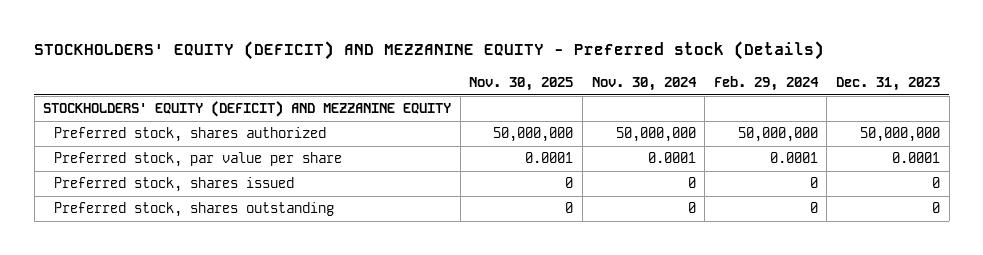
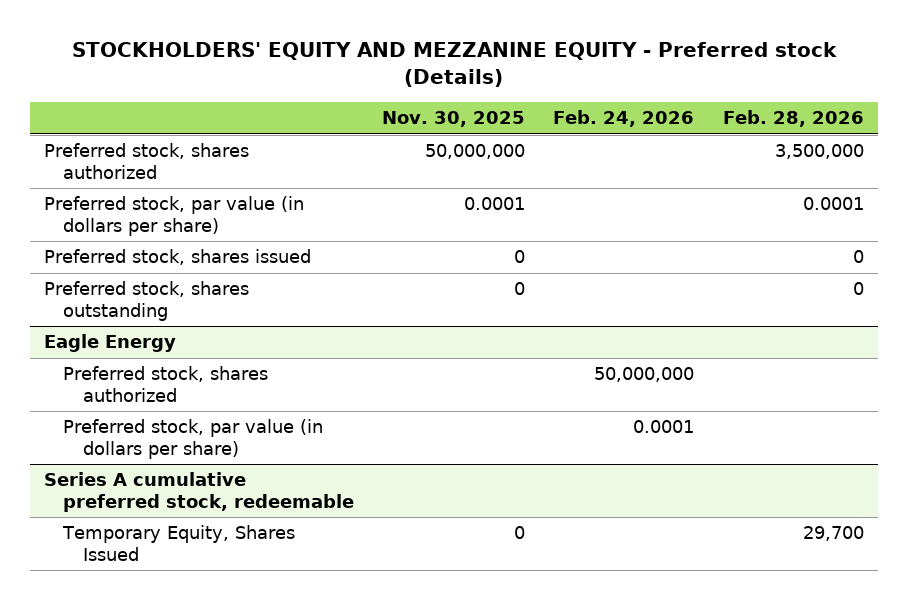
- STOCKHOLDERS' EQUITY (DEFICIT) AND MEZZANINE EQUITY - Preferred stock (Details)
+ STOCKHOLDERS' EQUITY AND MEZZANINE EQUITY - Preferred stock (Details)
- | Nov. 30, 2025 | Nov. 30, 2024 | Feb. 29, 2024 | Dec. 31, 2023
+ | Nov. 30, 2025 | Feb. 24, 2026 | Feb. 28, 2026
- STOCKHOLDERS' EQUITY (DEFICIT) AND MEZZANINE EQUITY
- Preferred stock, par value per share | 0.0001 | 0.0001 | 0.0001 | 0.0001
+ Preferred stock, par value (in dollars per share) | 0.0001 | | 0.0001
+ Eagle Energy
+ Preferred stock, shares authorized | | 50,000,000 |
+ Preferred stock, par value (in dollars per share) | | 0.0001 |
+ Series A cumulative preferred stock, redeemable
+ Temporary Equity, Shares Issued | 0 | | 29,700

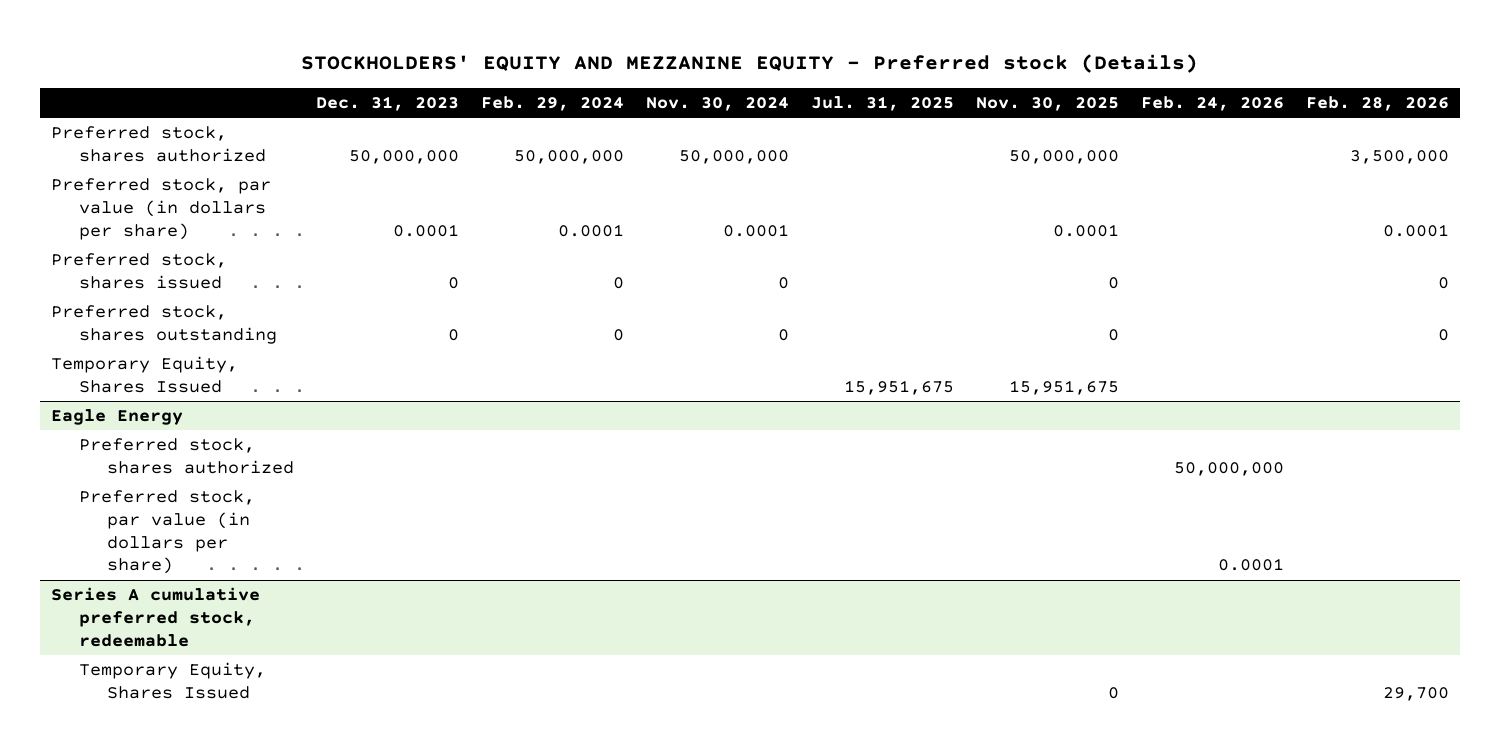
- | Nov. 30, 2025 | Feb. 24, 2026 | Feb. 28, 2026
+ | Dec. 31, 2023 | Feb. 29, 2024 | Nov. 30, 2024 | Jul. 31, 2025 | Nov. 30, 2025 | Feb. 24, 2026 | Feb. 28, 2026
+ Temporary Equity, Shares Issued | | | | 15,951,675 | 15,951,675 | |

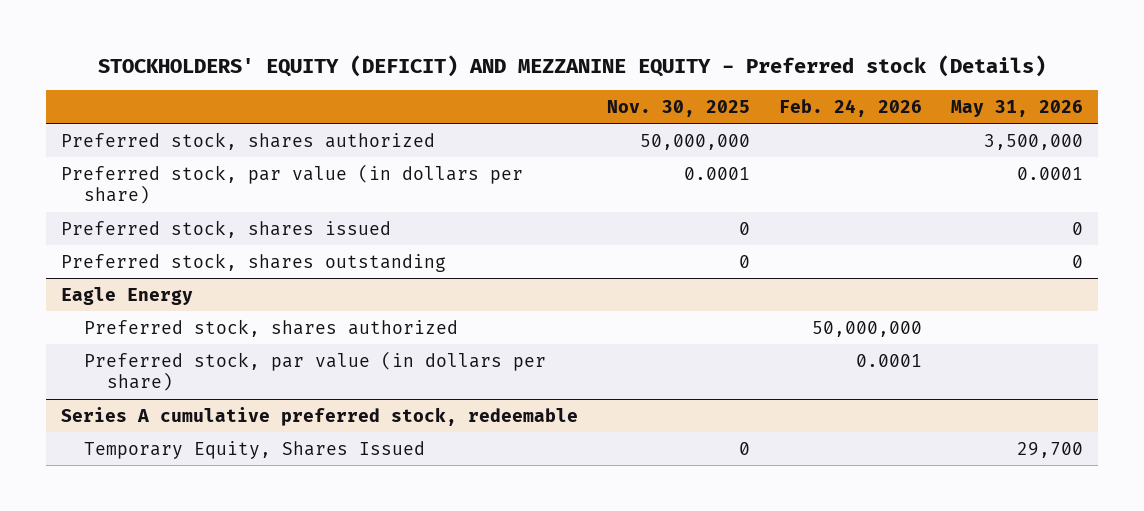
- STOCKHOLDERS' EQUITY AND MEZZANINE EQUITY - Preferred stock (Details)
+ STOCKHOLDERS' EQUITY (DEFICIT) AND MEZZANINE EQUITY - Preferred stock (Details)
- | Dec. 31, 2023 | Feb. 29, 2024 | Nov. 30, 2024 | Jul. 31, 2025 | Nov. 30, 2025 | Feb. 24, 2026 | Feb. 28, 2026
+ | Nov. 30, 2025 | Feb. 24, 2026 | May 31, 2026
- Temporary Equity, Shares Issued | | | | 15,951,675 | 15,951,675 | |

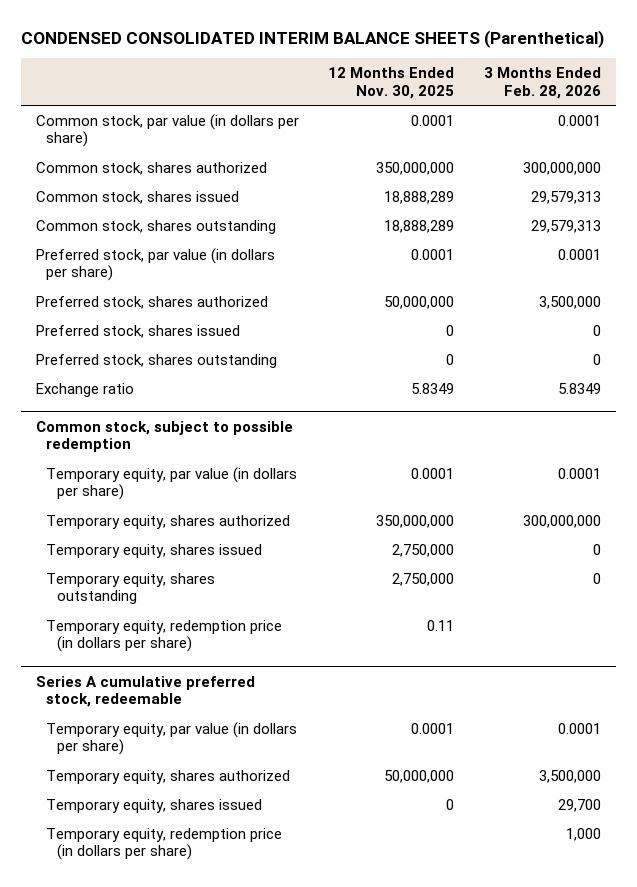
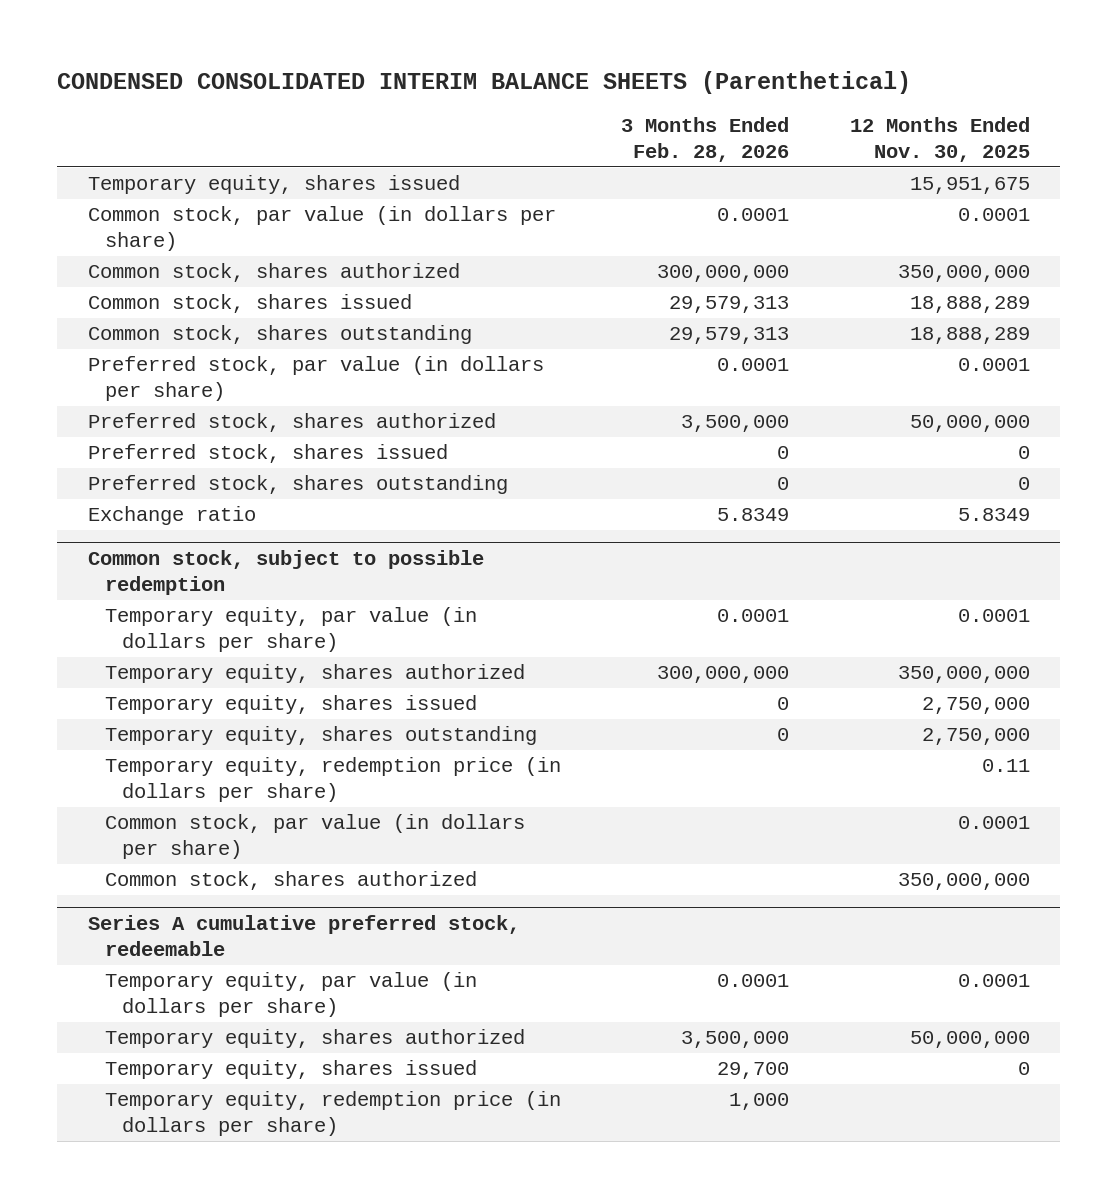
- | 12 Months Ended Nov. 30, 2025 | 3 Months Ended Feb. 28, 2026
+ | 3 Months Ended Feb. 28, 2026 | 12 Months Ended Nov. 30, 2025
+ Temporary equity, shares issued | | 15,951,675
@ Common stock, subject to possible redemption
+ Common stock, par value (in dollars per share) | | 0.0001
+ Common stock, shares authorized | | 350,000,000

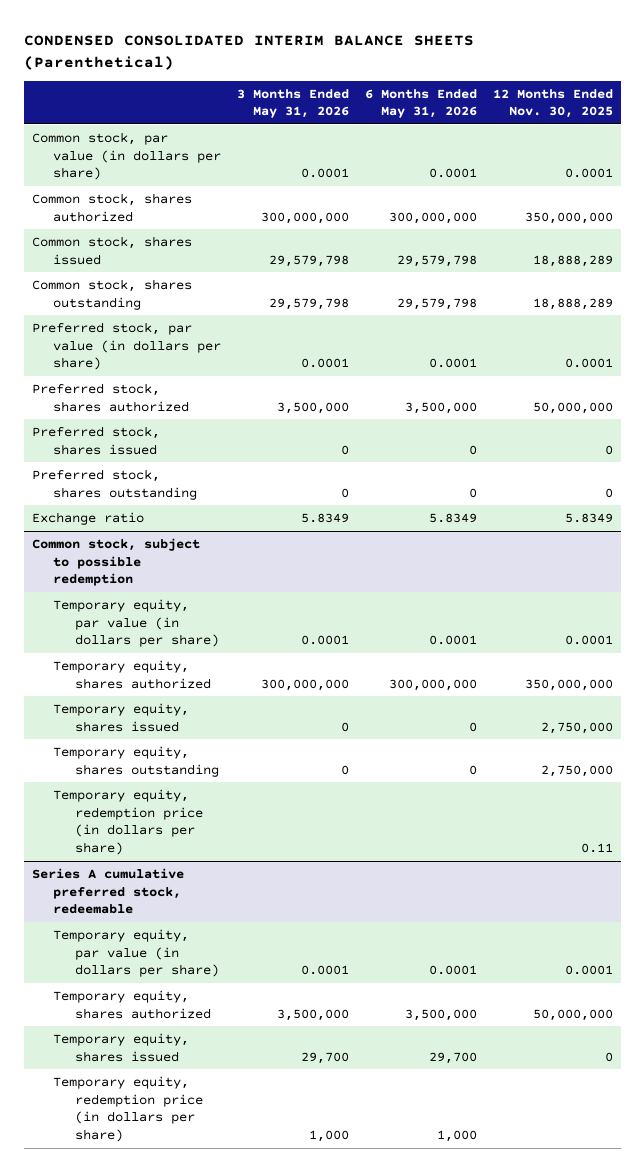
- | 3 Months Ended Feb. 28, 2026 | 12 Months Ended Nov. 30, 2025
+ | 3 Months Ended May 31, 2026 | 6 Months Ended May 31, 2026 | 12 Months Ended Nov. 30, 2025
- Temporary equity, shares issued | | 15,951,675
@ Common stock, subject to possible redemption
- Common stock, par value (in dollars per share) | | 0.0001
- Common stock, shares authorized | | 350,000,000

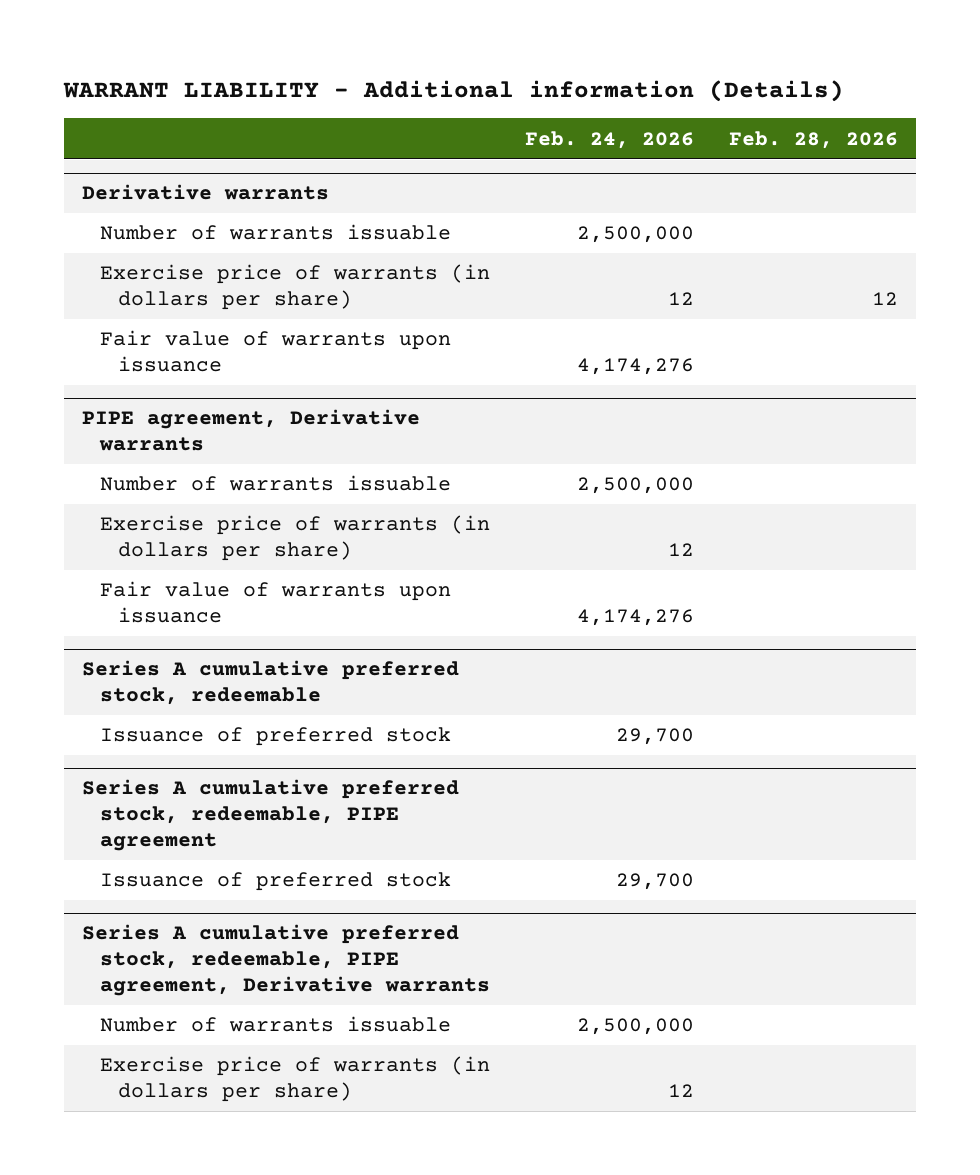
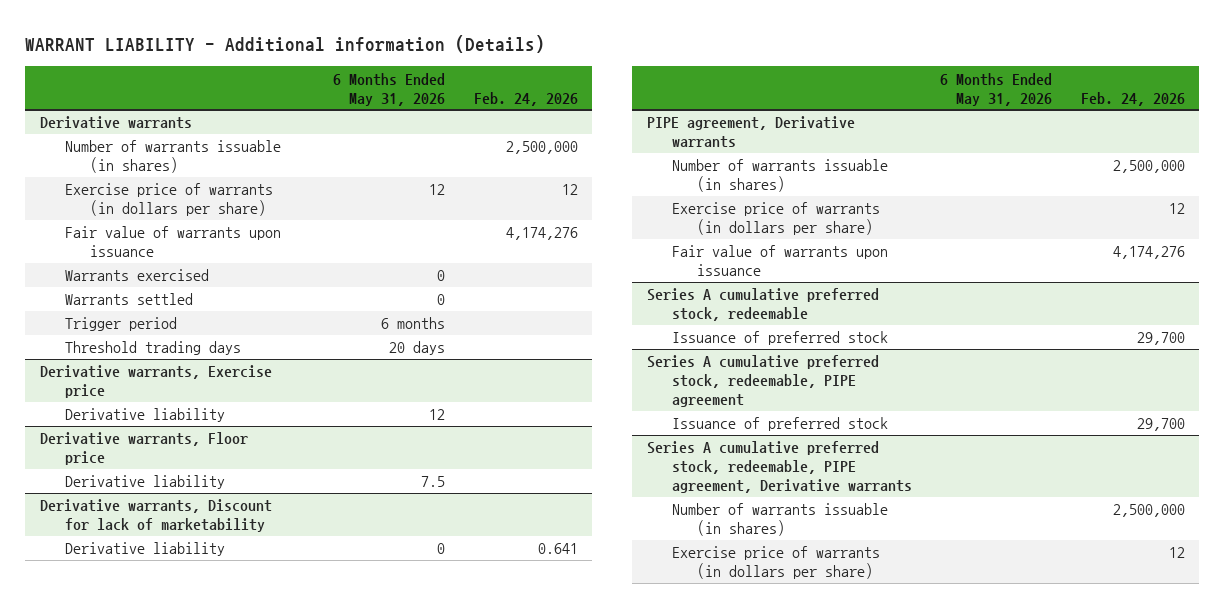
- | Feb. 24, 2026 | Feb. 28, 2026
+ | 6 Months Ended May 31, 2026 | Feb. 24, 2026
@ Derivative warrants
- Number of warrants issuable | 2,500,000 |
+ Number of warrants issuable (in shares) | | 2,500,000
+ Warrants exercised | 0 |
+ Warrants settled | 0 |
+ Trigger period | 6 months |
+ Threshold trading days | 20 days |
+ Derivative warrants, Exercise price
+ Derivative liability | 12 |
+ Derivative warrants, Floor price
+ Derivative liability | 7.5 |
+ Derivative warrants, Discount for lack of marketability
+ Derivative liability | 0 | 0.641
@ PIPE agreement, Derivative warrants
- Number of warrants issuable | 2,500,000 |
+ Number of warrants issuable (in shares) | | 2,500,000
@ Series A cumulative preferred stock, redeemable, PIPE agreement, Derivative warrants
- Number of warrants issuable | 2,500,000 |
+ Number of warrants issuable (in shares) | | 2,500,000

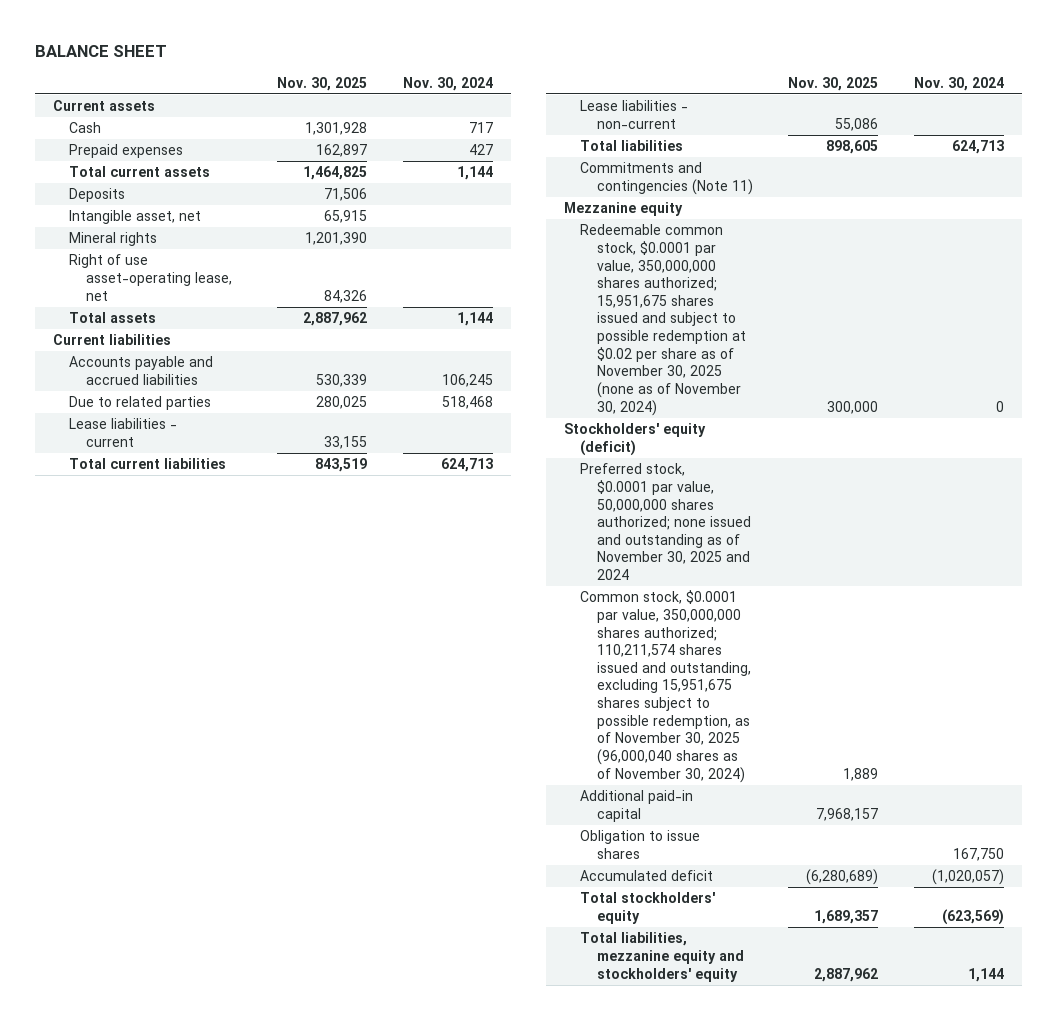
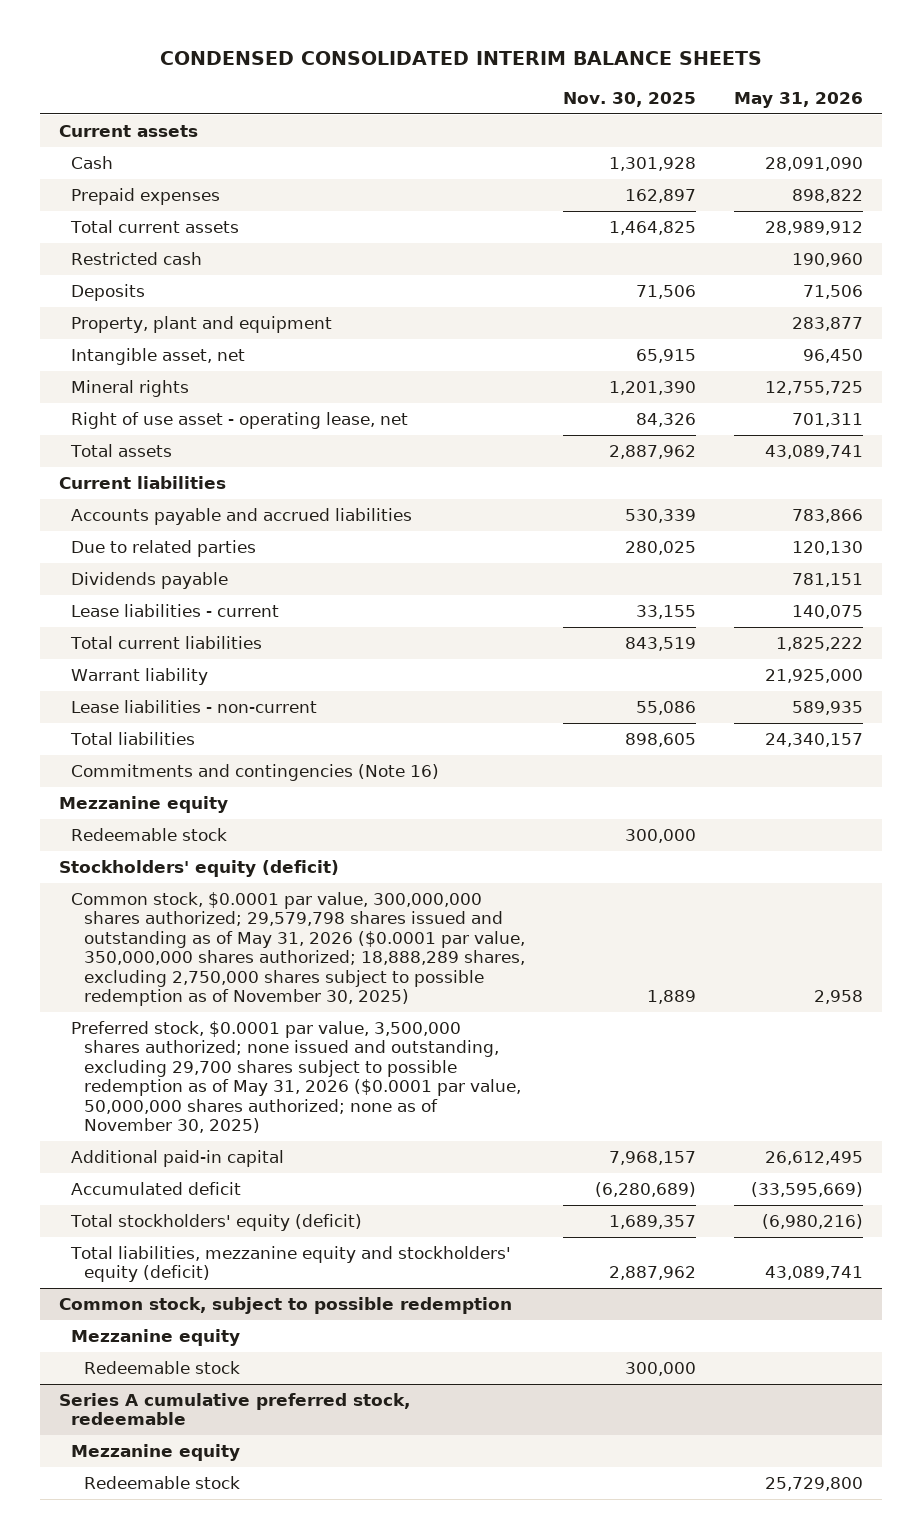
- BALANCE SHEET
+ CONDENSED CONSOLIDATED INTERIM BALANCE SHEETS
- | Nov. 30, 2025 | Nov. 30, 2024
+ | Nov. 30, 2025 | May 31, 2026
+ Restricted cash | | 190,960
+ Property, plant and equipment | | 283,877
- Right of use asset-operating lease, net | 84,326 |
+ Right of use asset - operating lease, net | 84,326 | 701,311
+ Dividends payable | | 781,151
+ Warrant liability | | 21,925,000
- Commitments and contingencies (Note 11)
+ Commitments and contingencies (Note 16)
- Redeemable common stock, $0.0001 par value, 350,000,000 shares authorized; 15,951,675 shares issued and subject to possible redemption at $0.02 per share as of November 30, 2025 (none as of November 30, 2024) | 300,000 | 0
+ Redeemable stock | 300,000 |
- Preferred stock, $0.0001 par value, 50,000,000 shares authorized; none issued and outstanding as of November 30, 2025 and 2024
- Common stock, $0.0001 par value, 350,000,000 shares authorized; 110,211,574 shares issued and outstanding, excluding 15,951,675 shares subject to possible redemption, as of November 30, 2025 (96,000,040 shares as of November 30, 2024) | 1,889 |
+ Common stock, $0.0001 par value, 300,000,000 shares authorized; 29,579,798 shares issued and outstanding as of May 31, 2026 ($0.0001 par value, 350,000,000 shares authorized; 18,888,289 shares, excluding 2,750,000 shares subject to possible redemption as of November 30, 2025) | 1,889 | 2,958
+ Preferred stock, $0.0001 par value, 3,500,000 shares authorized; none issued and outstanding, excluding 29,700 shares subject to possible redemption as of May 31, 2026 ($0.0001 par value, 50,000,000 shares authorized; none as of November 30, 2025)
- Obligation to issue shares | | 167,750
- Total stockholders' equity | 1,689,357 | (623,569)
- Total liabilities, mezzanine equity and stockholders' equity | 2,887,962 | 1,144
+ Total stockholders' equity (deficit) | 1,689,357 | (6,980,216)
+ Total liabilities, mezzanine equity and stockholders' equity (deficit) | 2,887,962 | 43,089,741
+ Common stock, subject to possible redemption
+ Mezzanine equity
+ Redeemable stock | 300,000 |
+ Series A cumulative preferred stock, redeemable
+ Mezzanine equity
+ Redeemable stock | | 25,729,800

